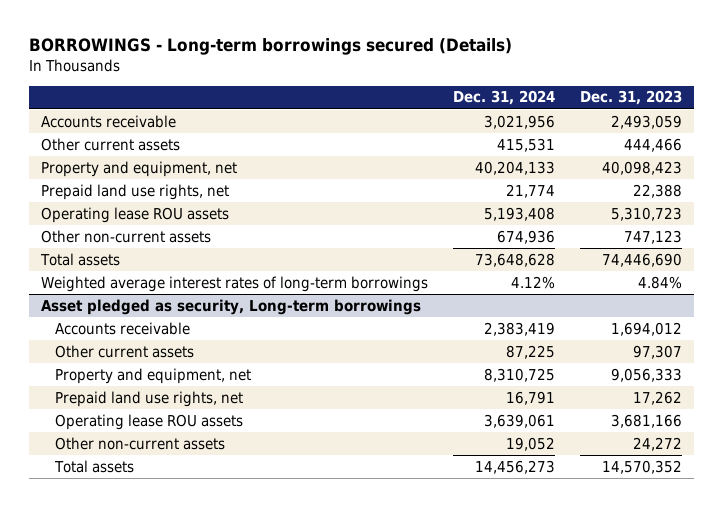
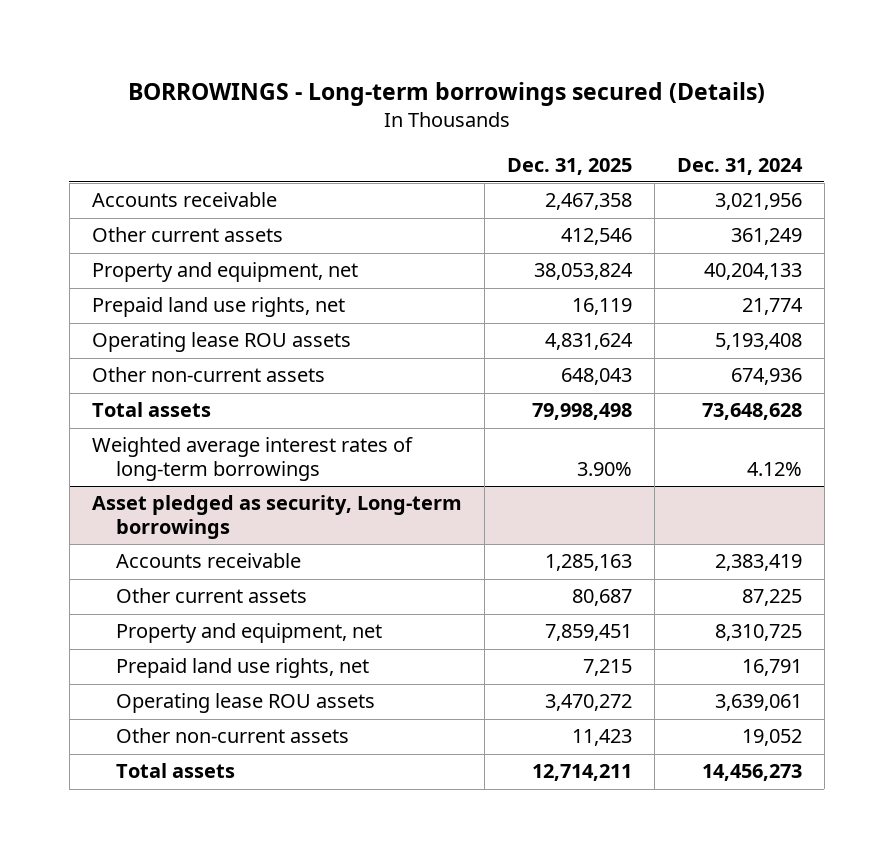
- | Dec. 31, 2024 | Dec. 31, 2023
+ | Dec. 31, 2025 | Dec. 31, 2024
- Other current assets | 415,531 | 444,466
+ Other current assets | 412,546 | 361,249

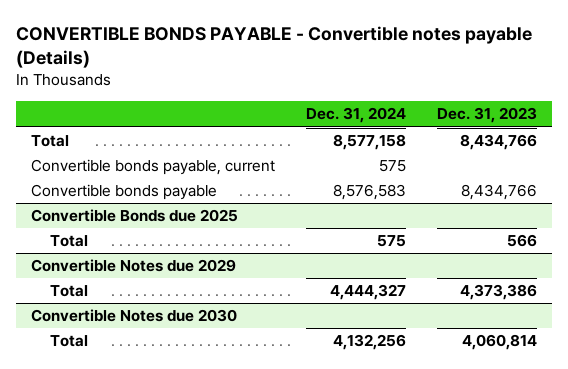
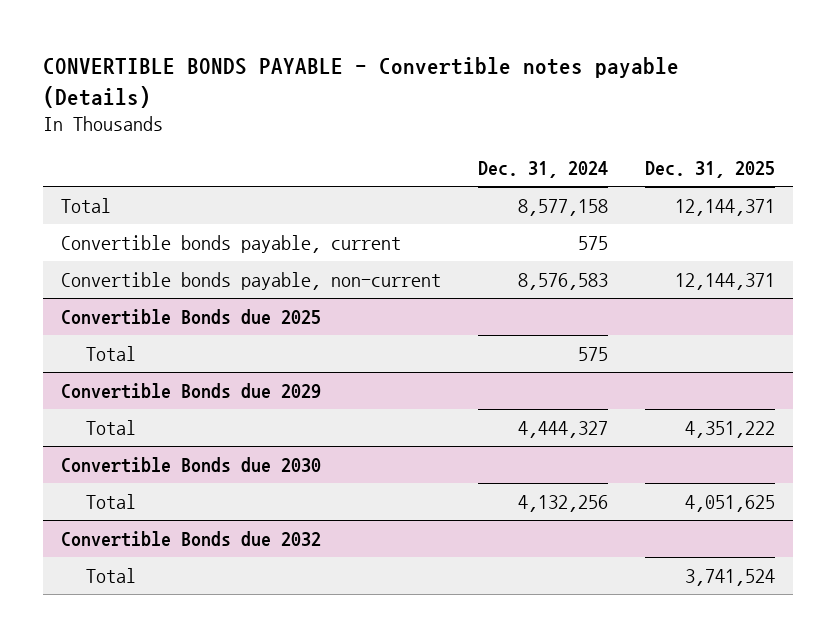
- | Dec. 31, 2024 | Dec. 31, 2023
+ | Dec. 31, 2024 | Dec. 31, 2025
- Convertible bonds payable | 8,576,583 | 8,434,766
+ Convertible bonds payable, non-current | 8,576,583 | 12,144,371
- Convertible Notes due 2029
+ Convertible Bonds due 2029
- Convertible Notes due 2030
+ Convertible Bonds due 2030
+ Convertible Bonds due 2032
+ Total | | 3,741,524

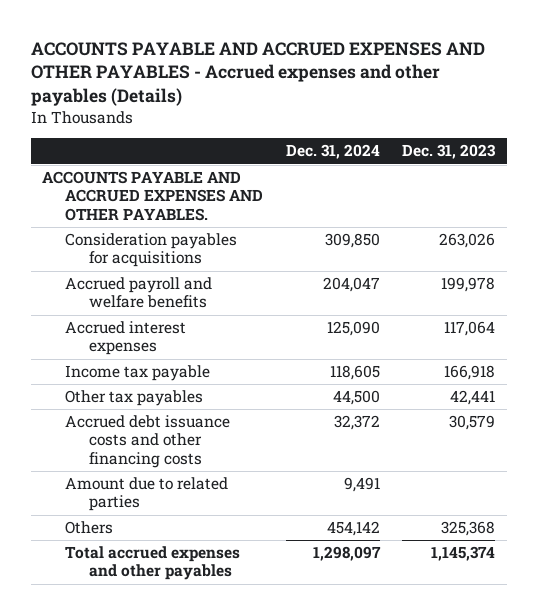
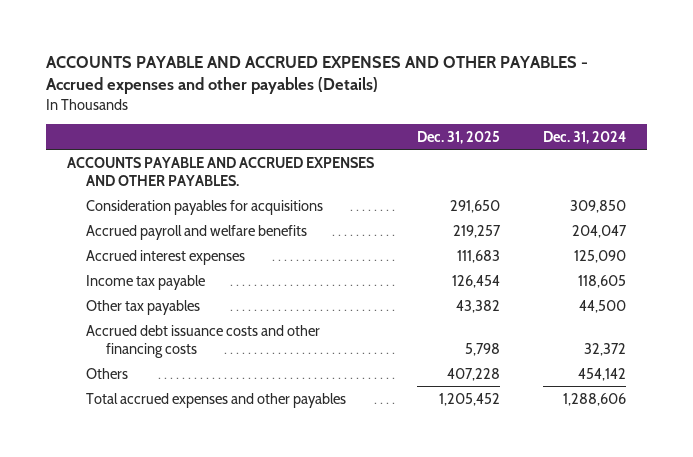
- | Dec. 31, 2024 | Dec. 31, 2023
+ | Dec. 31, 2025 | Dec. 31, 2024
- Amount due to related parties | 9,491 |
- Total accrued expenses and other payables | 1,298,097 | 1,145,374
+ Total accrued expenses and other payables | 1,205,452 | 1,288,606

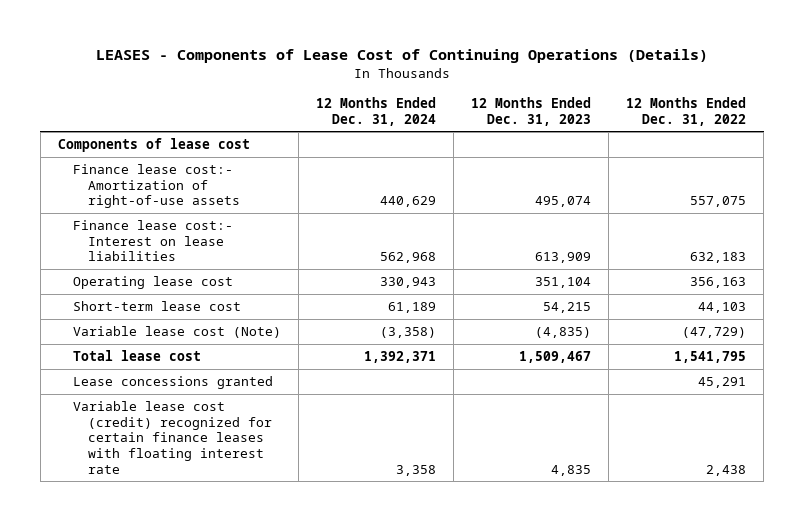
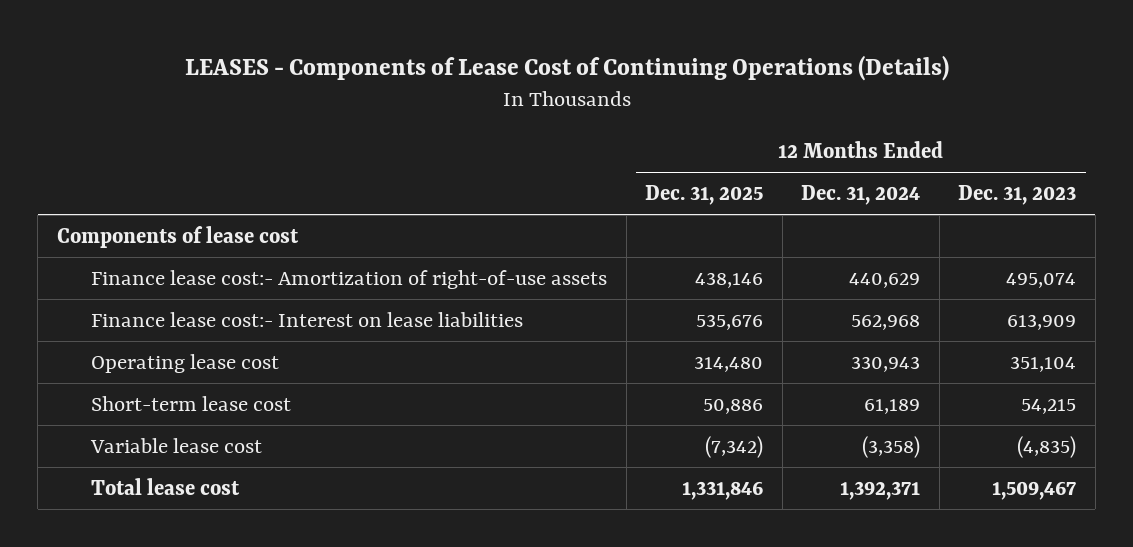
- | 12 Months Ended Dec. 31, 2024 | 12 Months Ended Dec. 31, 2023 | 12 Months Ended Dec. 31, 2022
+ | 12 Months Ended Dec. 31, 2025 | 12 Months Ended Dec. 31, 2024 | 12 Months Ended Dec. 31, 2023
- Variable lease cost (Note) | (3,358) | (4,835) | (47,729)
+ Variable lease cost | (7,342) | (3,358) | (4,835)
- Lease concessions granted | | | 45,291
- Variable lease cost (credit) recognized for certain finance leases with floating interest rate | 3,358 | 4,835 | 2,438

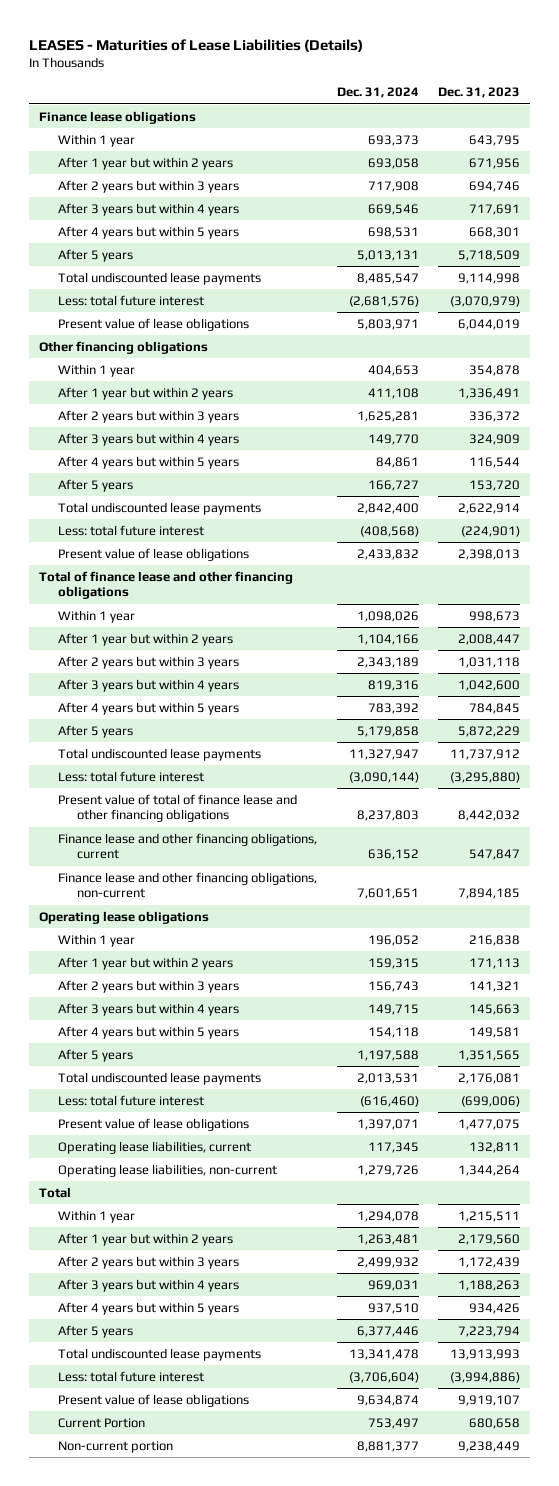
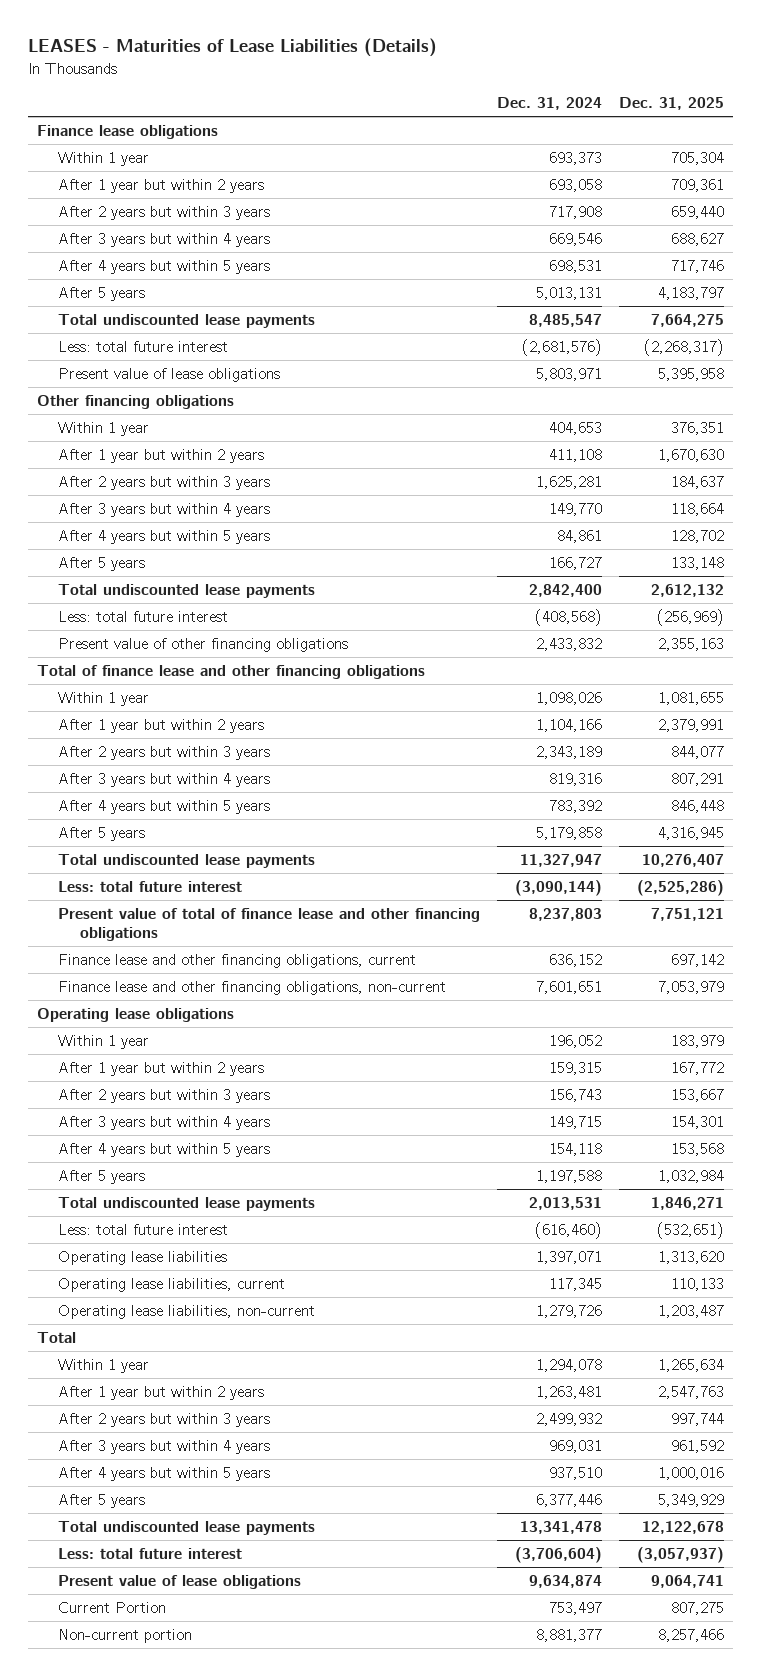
- | Dec. 31, 2024 | Dec. 31, 2023
+ | Dec. 31, 2024 | Dec. 31, 2025
- Present value of lease obligations | 2,433,832 | 2,398,013
+ Present value of other financing obligations | 2,433,832 | 2,355,163
- Present value of lease obligations | 1,397,071 | 1,477,075
+ Operating lease liabilities | 1,397,071 | 1,313,620

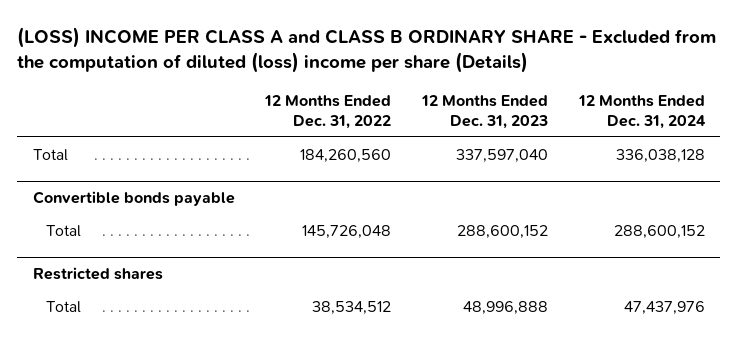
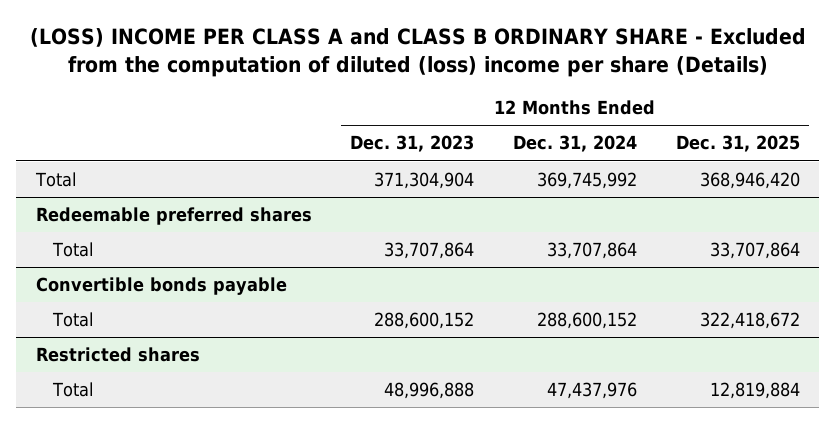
- | 12 Months Ended Dec. 31, 2022 | 12 Months Ended Dec. 31, 2023 | 12 Months Ended Dec. 31, 2024
+ | 12 Months Ended Dec. 31, 2023 | 12 Months Ended Dec. 31, 2024 | 12 Months Ended Dec. 31, 2025
- Total | 184,260,560 | 337,597,040 | 336,038,128
+ Total | 371,304,904 | 369,745,992 | 368,946,420
+ Redeemable preferred shares
+ Total | 33,707,864 | 33,707,864 | 33,707,864

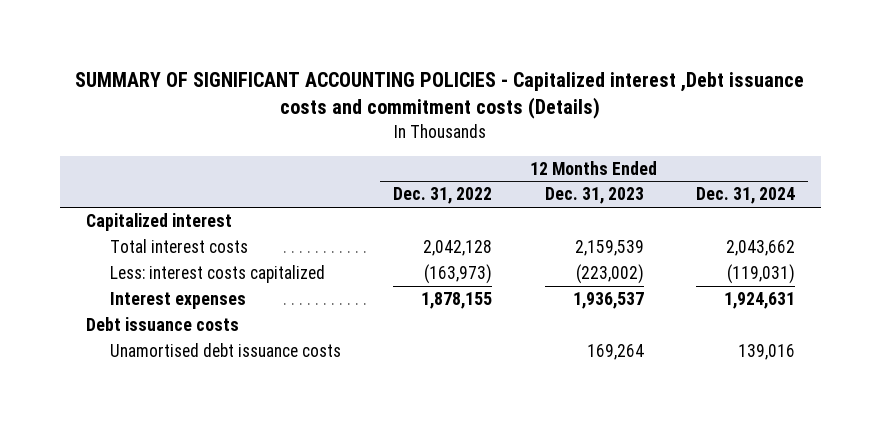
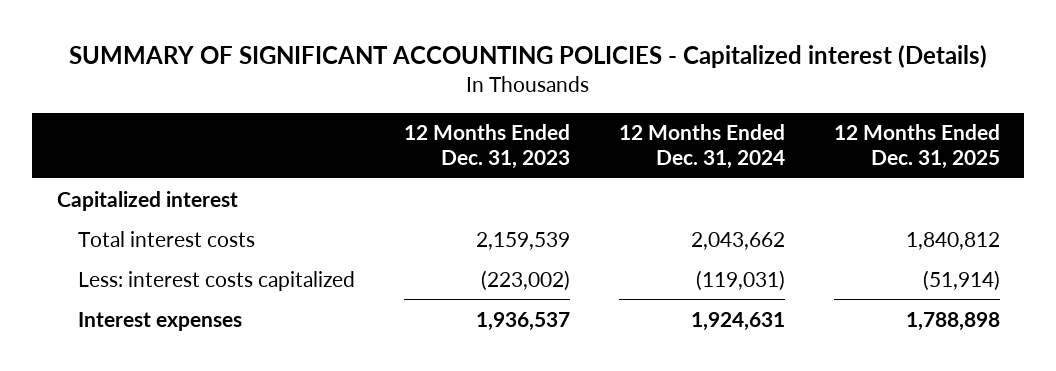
- SUMMARY OF SIGNIFICANT ACCOUNTING POLICIES - Capitalized interest ,Debt issuance costs and commitment costs (Details)
+ SUMMARY OF SIGNIFICANT ACCOUNTING POLICIES - Capitalized interest (Details)
- | 12 Months Ended Dec. 31, 2022 | 12 Months Ended Dec. 31, 2023 | 12 Months Ended Dec. 31, 2024
+ | 12 Months Ended Dec. 31, 2023 | 12 Months Ended Dec. 31, 2024 | 12 Months Ended Dec. 31, 2025
- Debt issuance costs
- Unamortised debt issuance costs | | 169,264 | 139,016

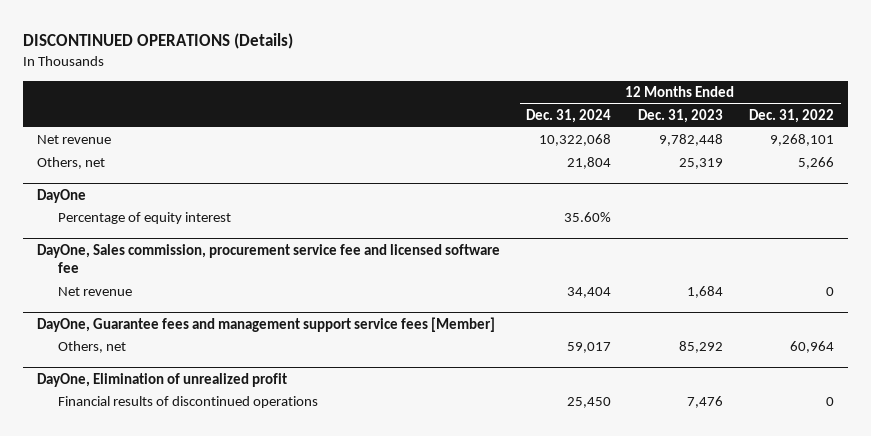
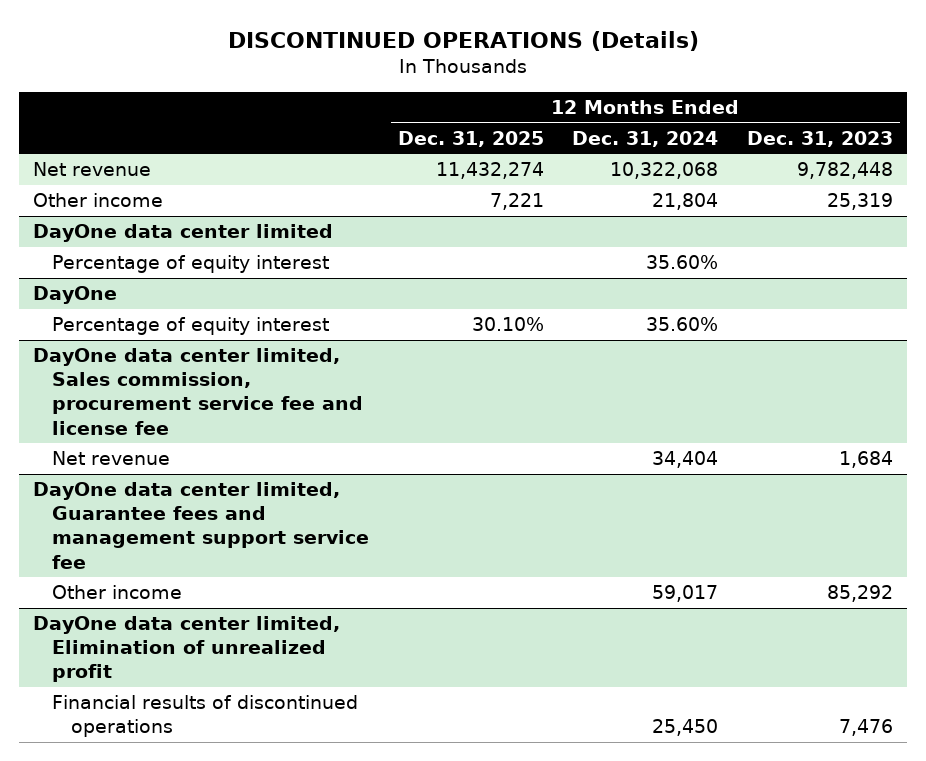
- | 12 Months Ended Dec. 31, 2024 | 12 Months Ended Dec. 31, 2023 | 12 Months Ended Dec. 31, 2022
+ | 12 Months Ended Dec. 31, 2025 | 12 Months Ended Dec. 31, 2024 | 12 Months Ended Dec. 31, 2023
- Others, net | 21,804 | 25,319 | 5,266
+ Other income | 7,221 | 21,804 | 25,319
+ DayOne data center limited
+ Percentage of equity interest | | 35.60% |
- DayOne, Sales commission, procurement service fee and licensed software fee
+ DayOne data center limited, Sales commission, procurement service fee and license fee
- DayOne, Guarantee fees and management support service fees [Member]
- Others, net | 59,017 | 85,292 | 60,964
- DayOne, Elimination of unrealized profit
+ DayOne data center limited, Guarantee fees and management support service fee
+ Other income | | 59,017 | 85,292
+ DayOne data center limited, Elimination of unrealized profit

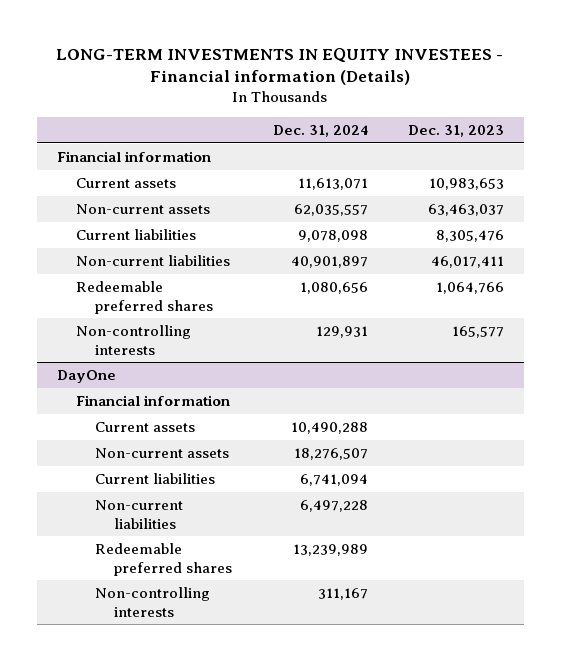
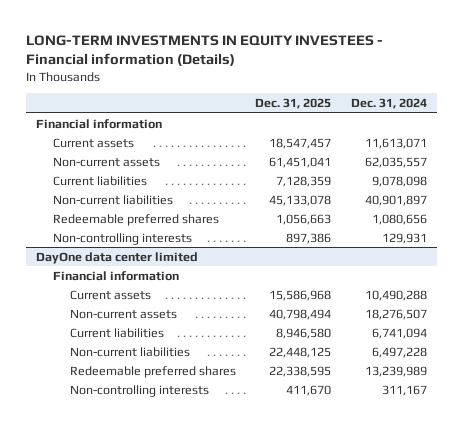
- | Dec. 31, 2024 | Dec. 31, 2023
+ | Dec. 31, 2025 | Dec. 31, 2024
- DayOne
+ DayOne data center limited

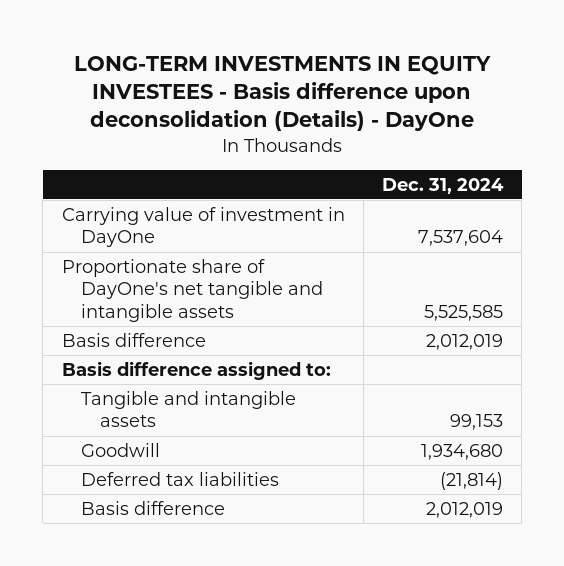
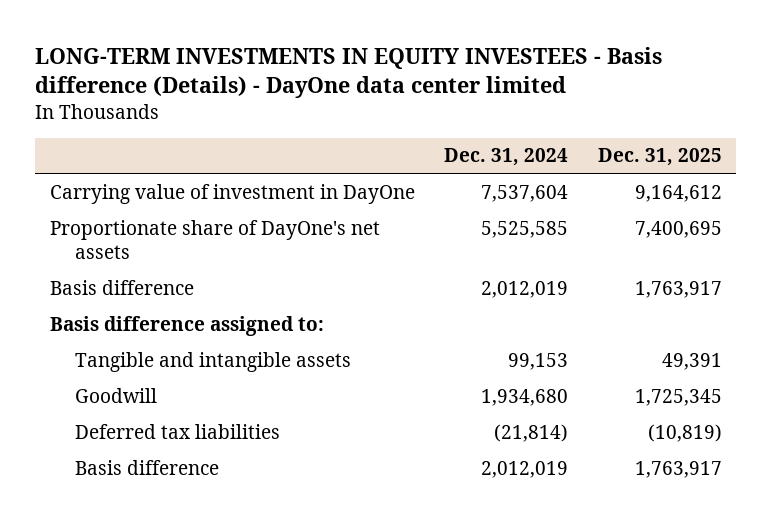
- LONG-TERM INVESTMENTS IN EQUITY INVESTEES - Basis difference upon deconsolidation (Details) - DayOne
+ LONG-TERM INVESTMENTS IN EQUITY INVESTEES - Basis difference (Details) - DayOne data center limited
- | Dec. 31, 2024
+ | Dec. 31, 2024 | Dec. 31, 2025
- Proportionate share of DayOne's net tangible and intangible assets | 5,525,585
+ Proportionate share of DayOne's net assets | 5,525,585 | 7,400,695

